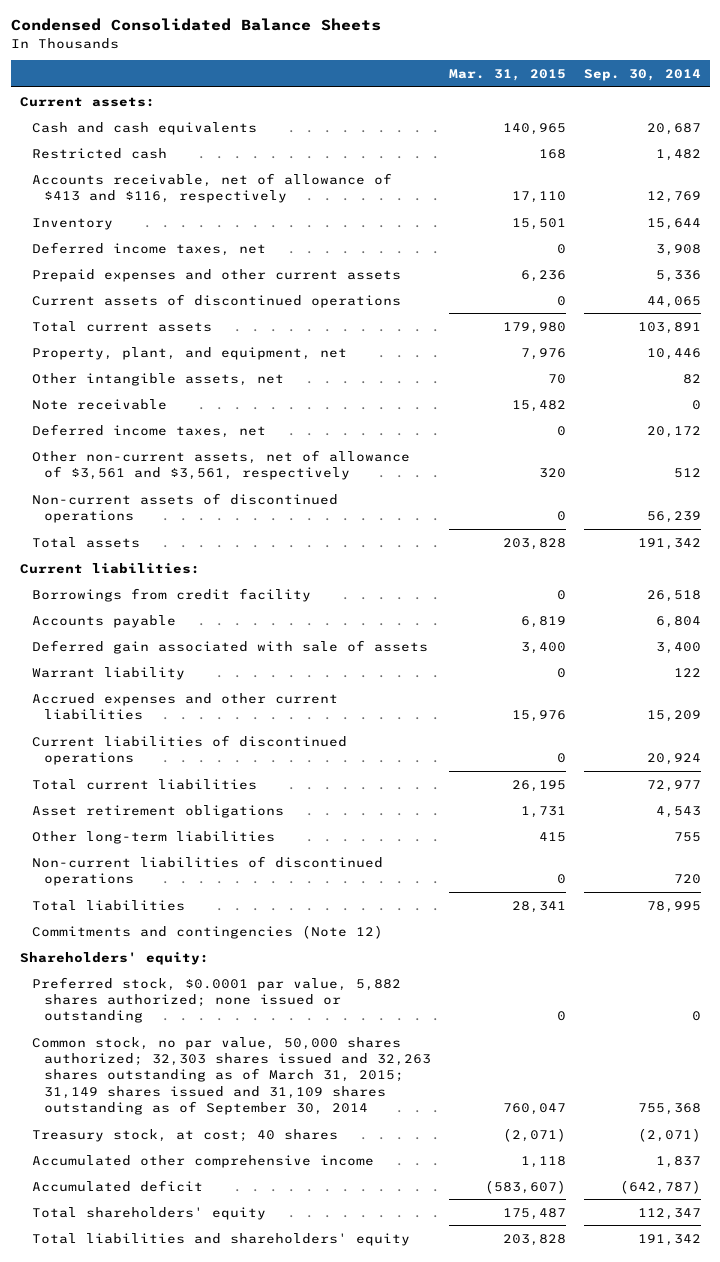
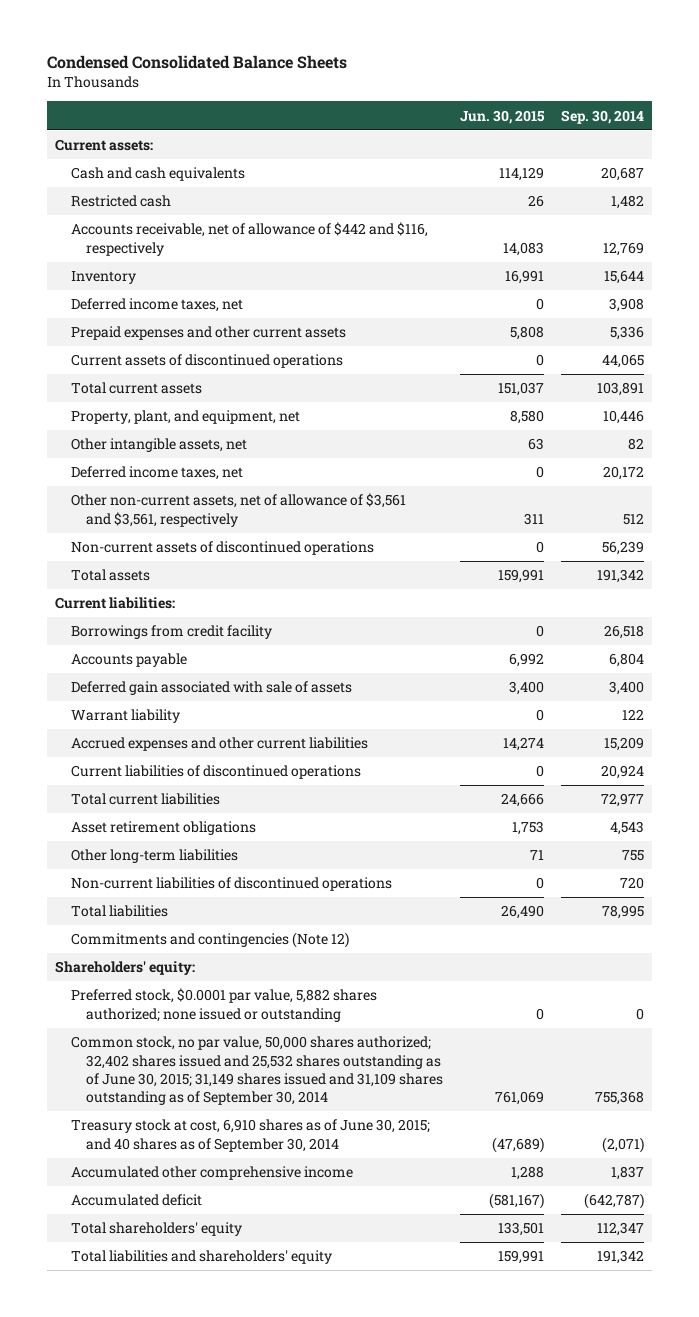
- | Mar. 31, 2015 | Sep. 30, 2014
+ | Jun. 30, 2015 | Sep. 30, 2014
- Accounts receivable, net of allowance of $413 and $116, respectively | 17,110 | 12,769
+ Accounts receivable, net of allowance of $442 and $116, respectively | 14,083 | 12,769
- Note receivable | 15,482 | 0
- Common stock, no par value, 50,000 shares authorized; 32,303 shares issued and 32,263 shares outstanding as of March 31, 2015; 31,149 shares issued and 31,109 shares outstanding as of September 30, 2014 | 760,047 | 755,368
- Treasury stock, at cost; 40 shares | (2,071) | (2,071)
+ Common stock, no par value, 50,000 shares authorized; 32,402 shares issued and 25,532 shares outstanding as of June 30, 2015; 31,149 shares issued and 31,109 shares outstanding as of September 30, 2014 | 761,069 | 755,368
+ Treasury stock at cost, 6,910 shares as of June 30, 2015; and 40 shares as of September 30, 2014 | (47,689) | (2,071)

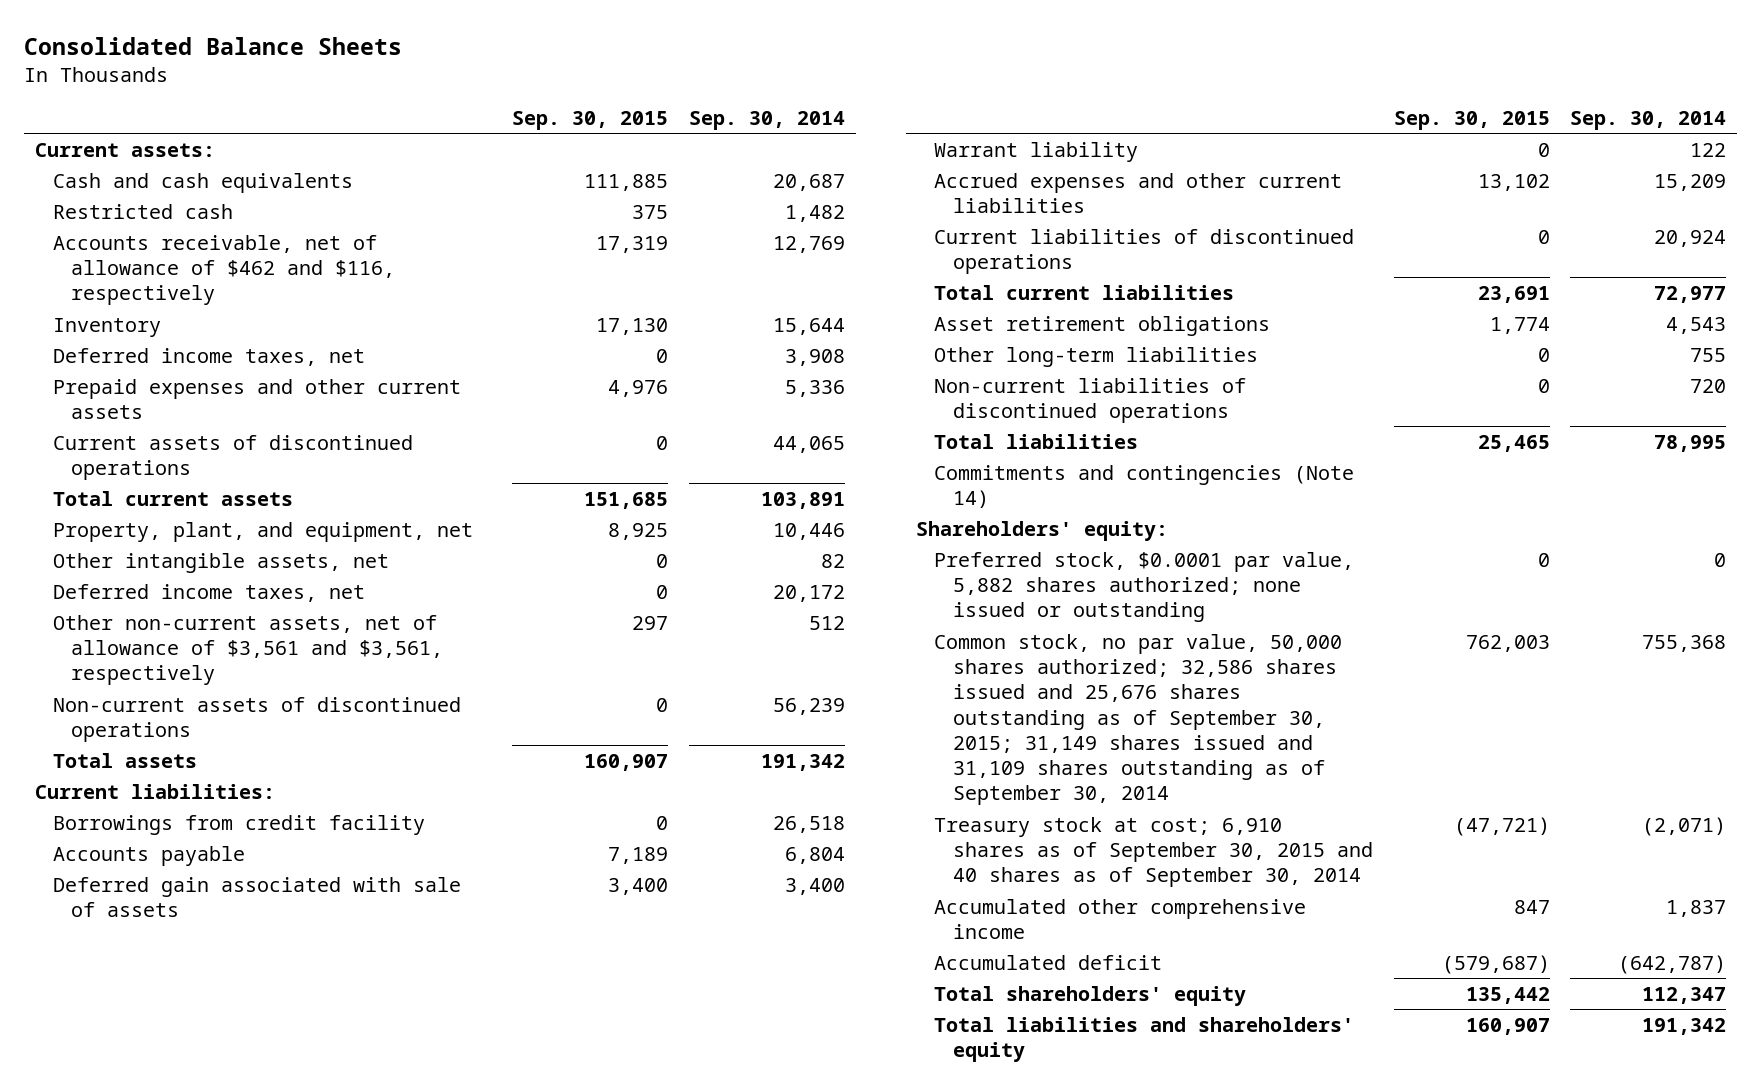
- Condensed Consolidated Balance Sheets
+ Consolidated Balance Sheets
- | Jun. 30, 2015 | Sep. 30, 2014
+ | Sep. 30, 2015 | Sep. 30, 2014
- Accounts receivable, net of allowance of $442 and $116, respectively | 14,083 | 12,769
+ Accounts receivable, net of allowance of $462 and $116, respectively | 17,319 | 12,769
- Commitments and contingencies (Note 12)
+ Commitments and contingencies (Note 14)
- Common stock, no par value, 50,000 shares authorized; 32,402 shares issued and 25,532 shares outstanding as of June 30, 2015; 31,149 shares issued and 31,109 shares outstanding as of September 30, 2014 | 761,069 | 755,368
- Treasury stock at cost, 6,910 shares as of June 30, 2015; and 40 shares as of September 30, 2014 | (47,689) | (2,071)
+ Common stock, no par value, 50,000 shares authorized; 32,586 shares issued and 25,676 shares outstanding as of September 30, 2015; 31,149 shares issued and 31,109 shares outstanding as of September 30, 2014 | 762,003 | 755,368
+ Treasury stock at cost; 6,910 shares as of September 30, 2015 and 40 shares as of September 30, 2014 | (47,721) | (2,071)

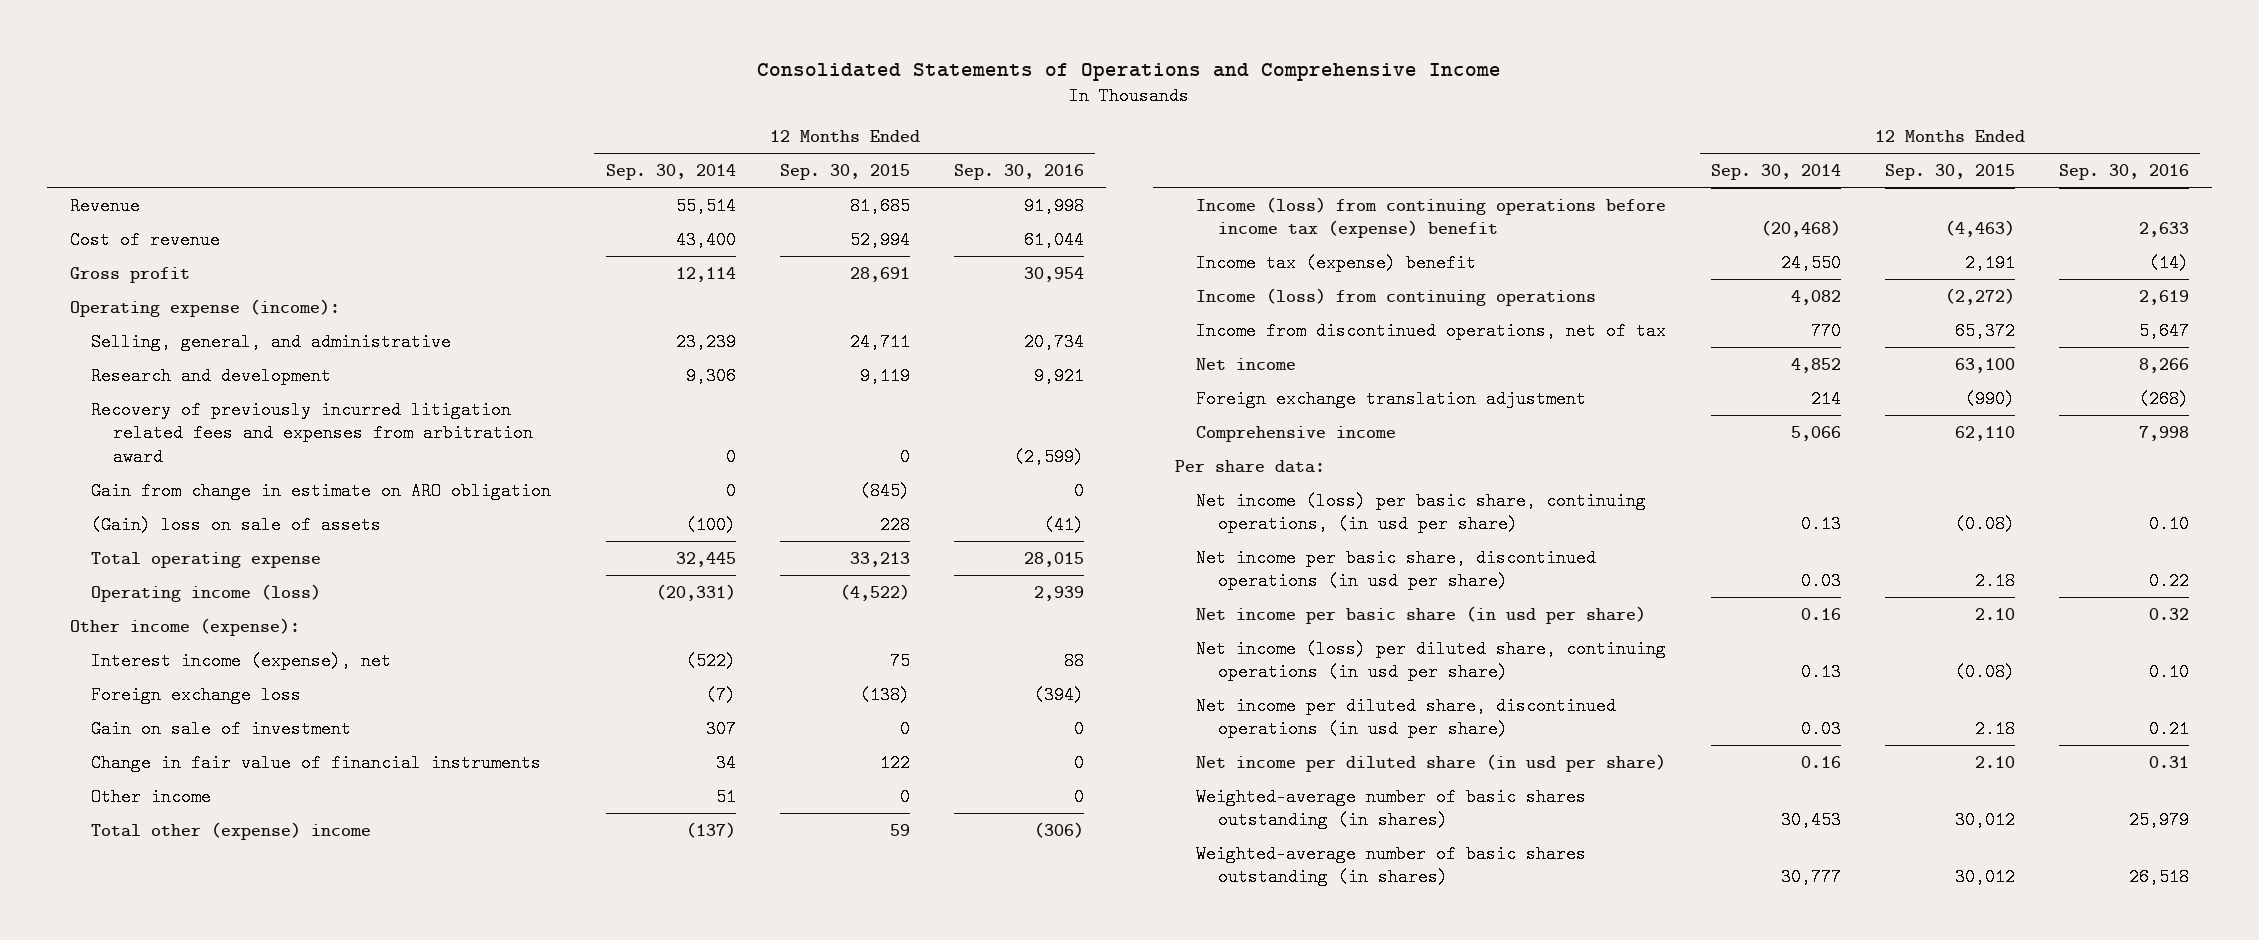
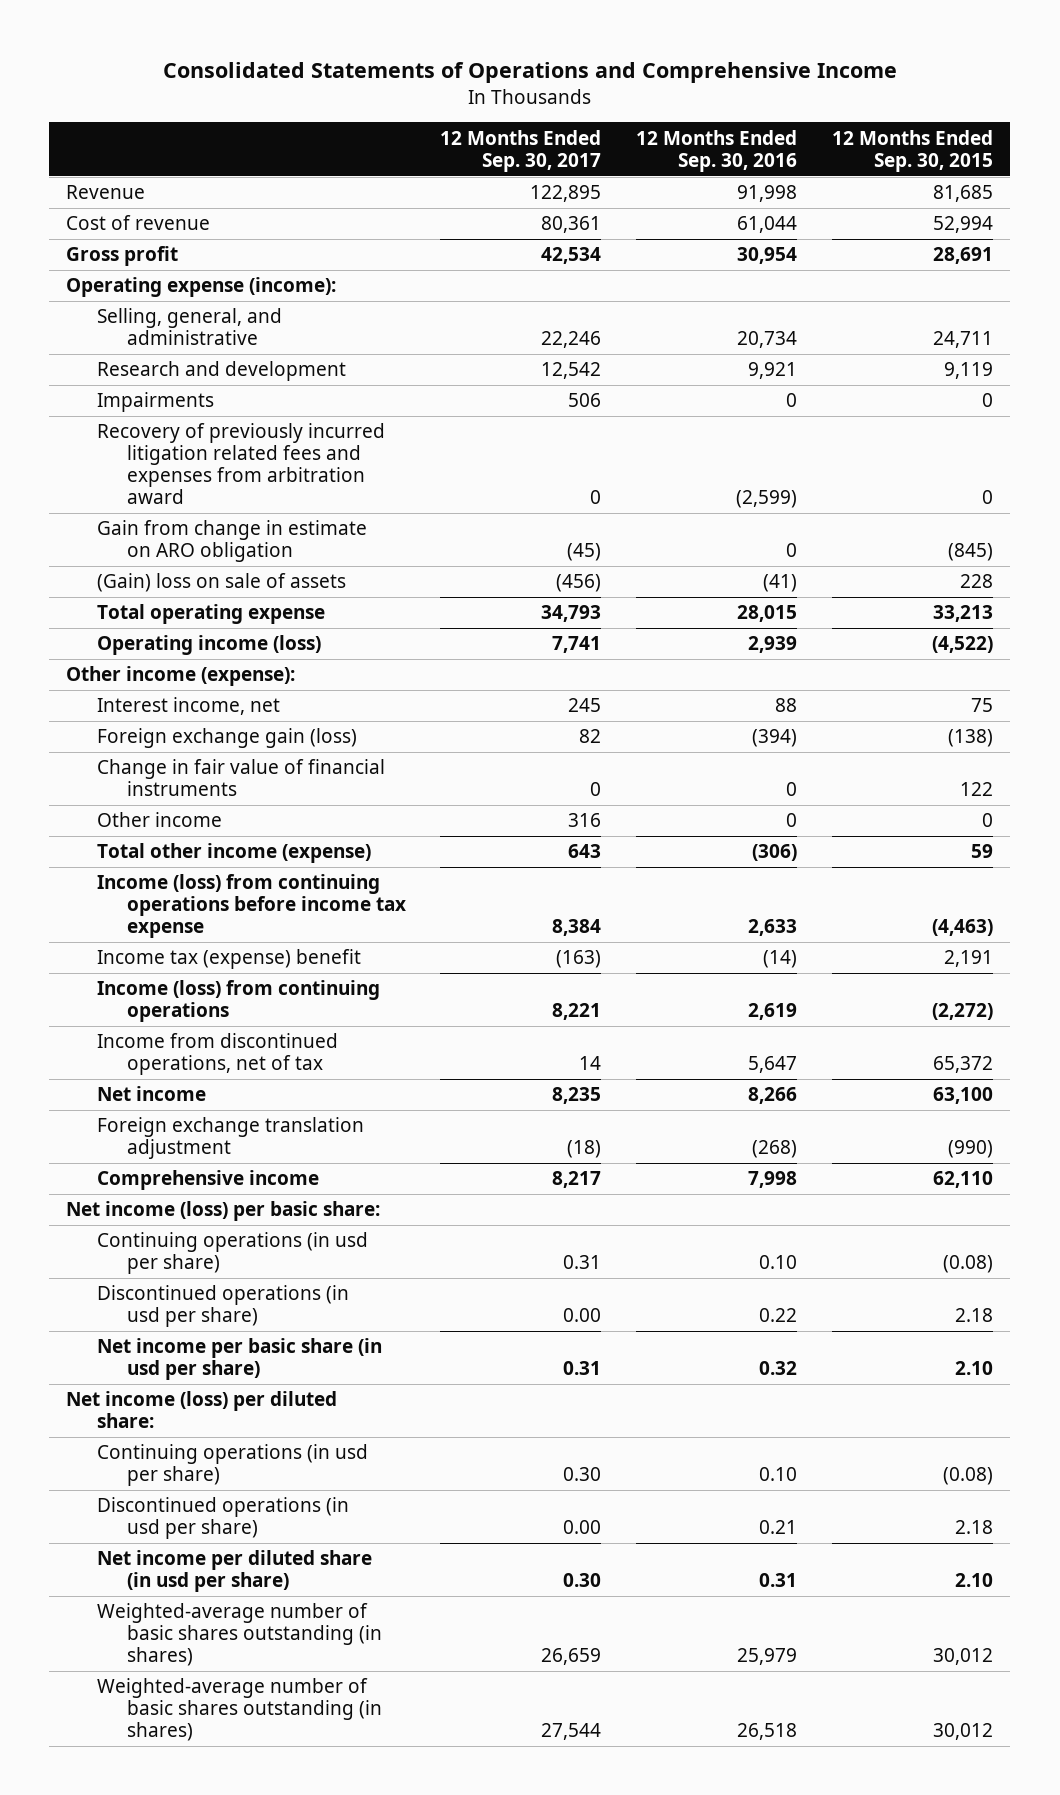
- | 12 Months Ended Sep. 30, 2014 | 12 Months Ended Sep. 30, 2015 | 12 Months Ended Sep. 30, 2016
+ | 12 Months Ended Sep. 30, 2017 | 12 Months Ended Sep. 30, 2016 | 12 Months Ended Sep. 30, 2015
+ Impairments | 506 | 0 | 0
- Interest income (expense), net | (522) | 75 | 88
- Foreign exchange loss | (7) | (138) | (394)
- Gain on sale of investment | 307 | 0 | 0
+ Interest income, net | 245 | 88 | 75
+ Foreign exchange gain (loss) | 82 | (394) | (138)
- Total other (expense) income | (137) | 59 | (306)
- Income (loss) from continuing operations before income tax (expense) benefit | (20,468) | (4,463) | 2,633
+ Total other income (expense) | 643 | (306) | 59
+ Income (loss) from continuing operations before income tax expense | 8,384 | 2,633 | (4,463)
- Per share data:
- Net income (loss) per basic share, continuing operations, (in usd per share) | 0.13 | (0.08) | 0.10
- Net income per basic share, discontinued operations (in usd per share) | 0.03 | 2.18 | 0.22
+ Net income (loss) per basic share:
+ Continuing operations (in usd per share) | 0.31 | 0.10 | (0.08)
+ Discontinued operations (in usd per share) | 0.00 | 0.22 | 2.18
- Net income (loss) per diluted share, continuing operations (in usd per share) | 0.13 | (0.08) | 0.10
- Net income per diluted share, discontinued operations (in usd per share) | 0.03 | 2.18 | 0.21
+ Net income (loss) per diluted share:
+ Continuing operations (in usd per share) | 0.30 | 0.10 | (0.08)
+ Discontinued operations (in usd per share) | 0.00 | 0.21 | 2.18

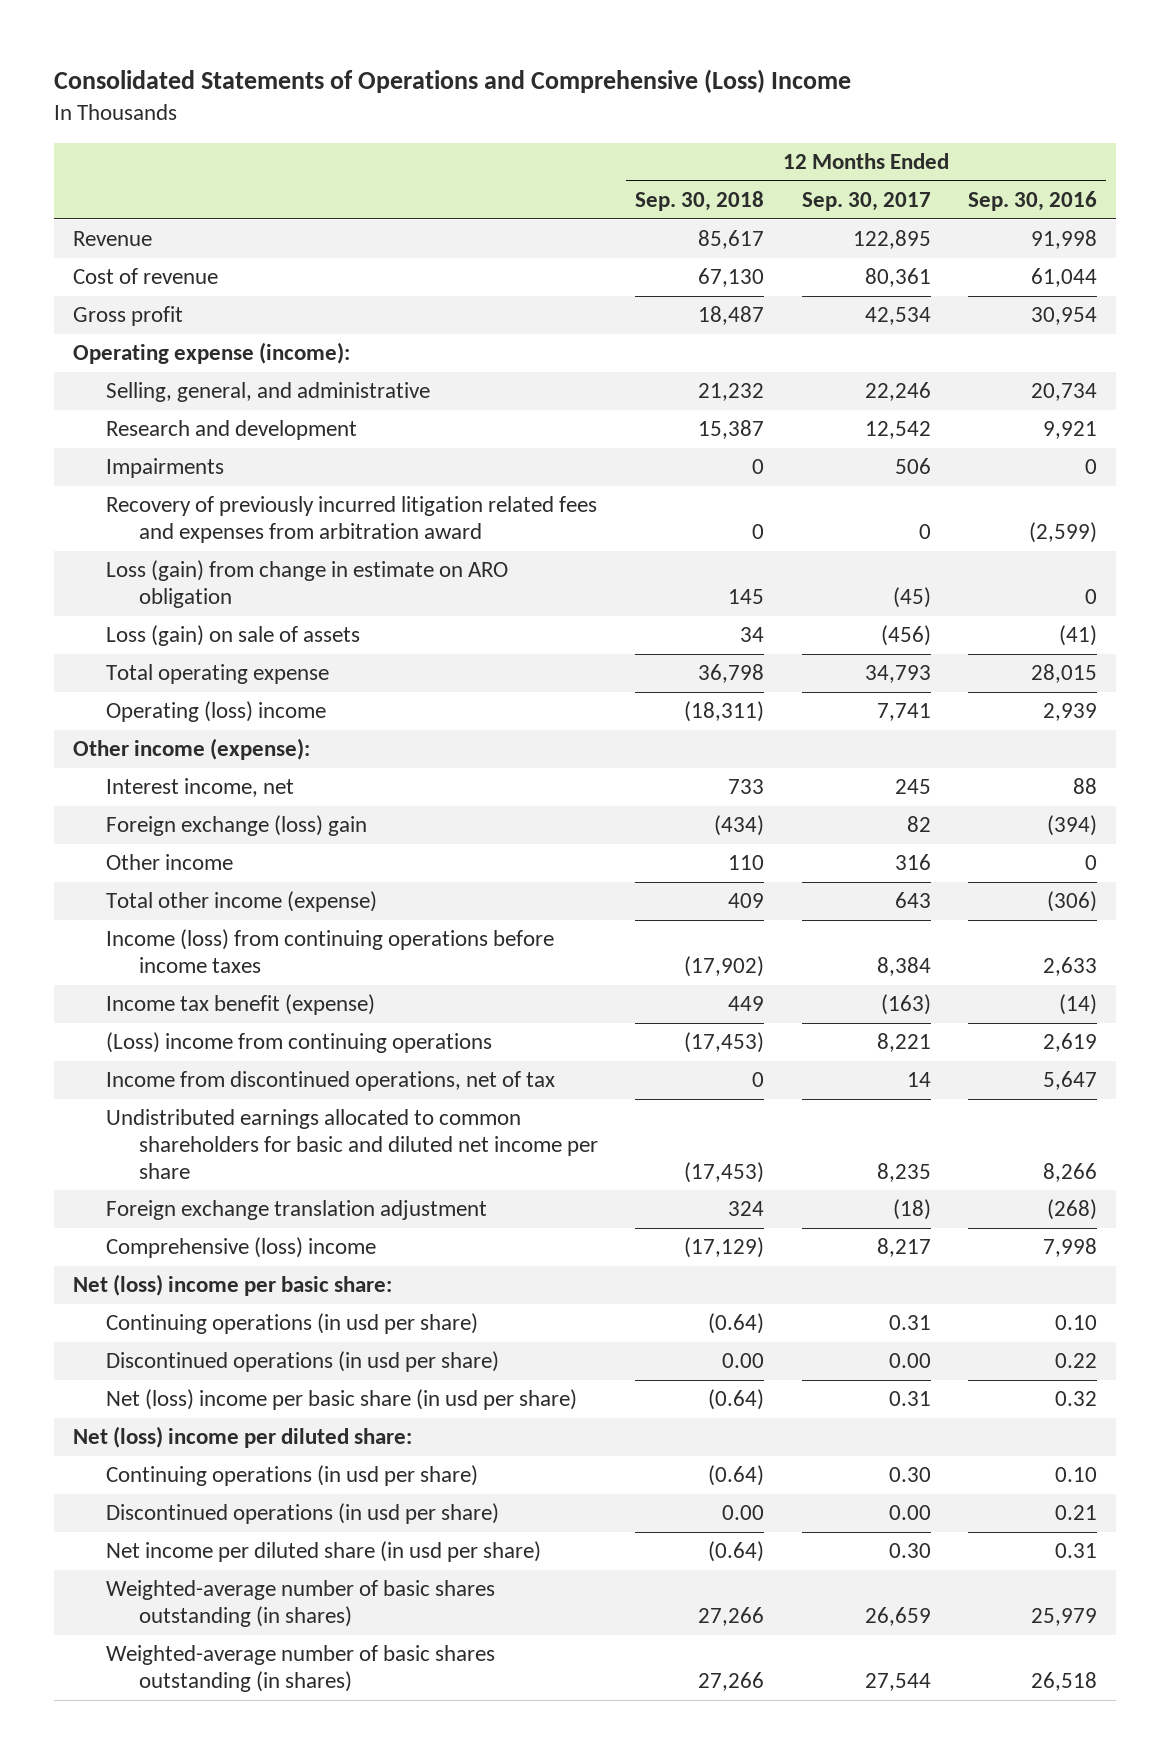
- Consolidated Statements of Operations and Comprehensive Income
+ Consolidated Statements of Operations and Comprehensive (Loss) Income
- | 12 Months Ended Sep. 30, 2017 | 12 Months Ended Sep. 30, 2016 | 12 Months Ended Sep. 30, 2015
+ | 12 Months Ended Sep. 30, 2018 | 12 Months Ended Sep. 30, 2017 | 12 Months Ended Sep. 30, 2016
- Gain from change in estimate on ARO obligation | (45) | 0 | (845)
- (Gain) loss on sale of assets | (456) | (41) | 228
+ Loss (gain) from change in estimate on ARO obligation | 145 | (45) | 0
+ Loss (gain) on sale of assets | 34 | (456) | (41)
- Operating income (loss) | 7,741 | 2,939 | (4,522)
+ Operating (loss) income | (18,311) | 7,741 | 2,939
- Foreign exchange gain (loss) | 82 | (394) | (138)
- Change in fair value of financial instruments | 0 | 0 | 122
+ Foreign exchange (loss) gain | (434) | 82 | (394)
- Income (loss) from continuing operations before income tax expense | 8,384 | 2,633 | (4,463)
- Income tax (expense) benefit | (163) | (14) | 2,191
- Income (loss) from continuing operations | 8,221 | 2,619 | (2,272)
+ Income (loss) from continuing operations before income taxes | (17,902) | 8,384 | 2,633
+ Income tax benefit (expense) | 449 | (163) | (14)
+ (Loss) income from continuing operations | (17,453) | 8,221 | 2,619
- Net income | 8,235 | 8,266 | 63,100
+ Undistributed earnings allocated to common shareholders for basic and diluted net income per share | (17,453) | 8,235 | 8,266
- Comprehensive income | 8,217 | 7,998 | 62,110
- Net income (loss) per basic share:
+ Comprehensive (loss) income | (17,129) | 8,217 | 7,998
+ Net (loss) income per basic share:
- Net income per basic share (in usd per share) | 0.31 | 0.32 | 2.10
- Net income (loss) per diluted share:
+ Net (loss) income per basic share (in usd per share) | (0.64) | 0.31 | 0.32
+ Net (loss) income per diluted share:

